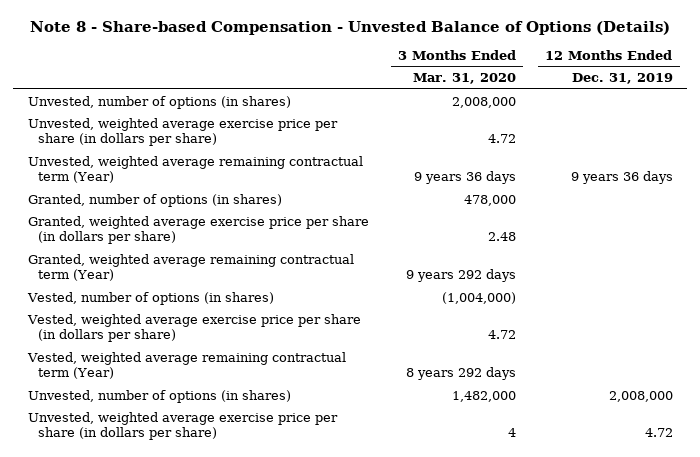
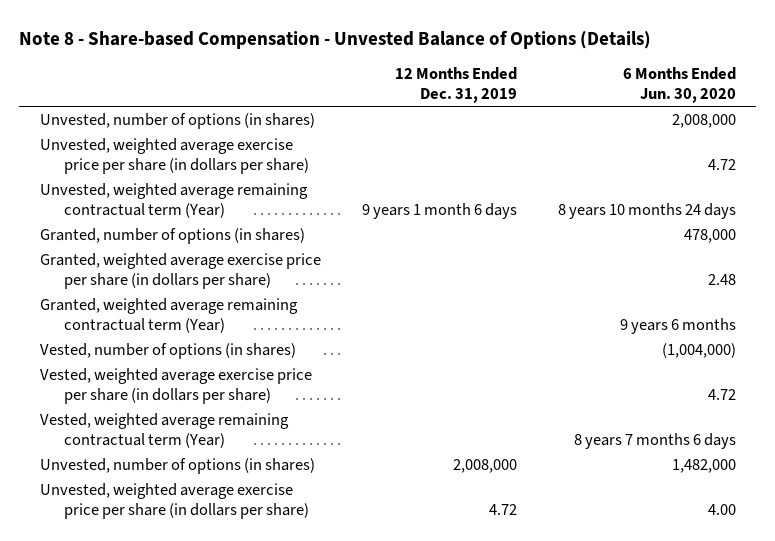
- | 3 Months Ended Mar. 31, 2020 | 12 Months Ended Dec. 31, 2019
+ | 12 Months Ended Dec. 31, 2019 | 6 Months Ended Jun. 30, 2020
- Unvested, weighted average remaining contractual term (Year) | 9 years 36 days | 9 years 36 days
+ Unvested, weighted average remaining contractual term (Year) | 9 years 1 month 6 days | 8 years 10 months 24 days

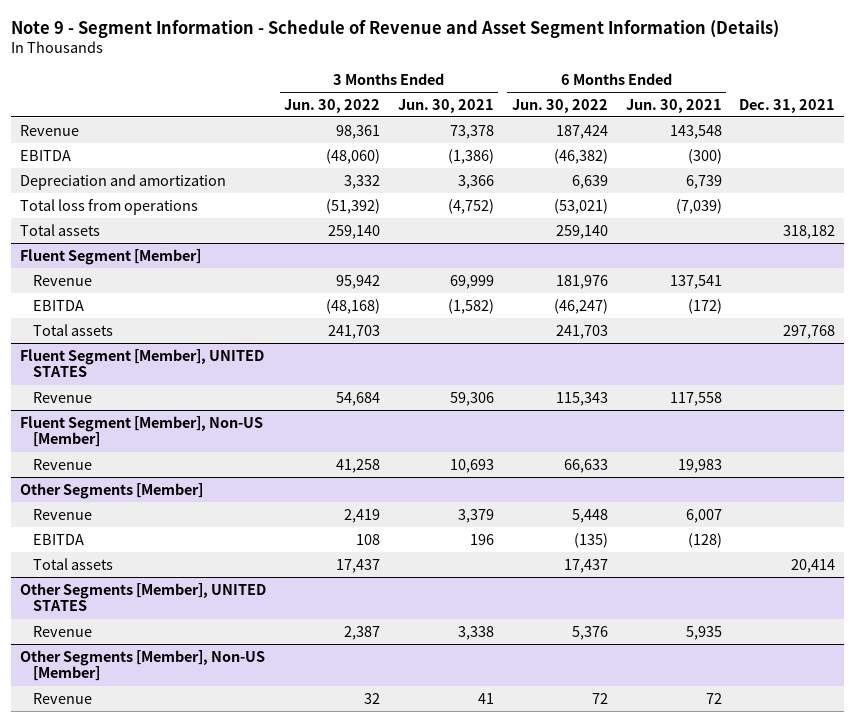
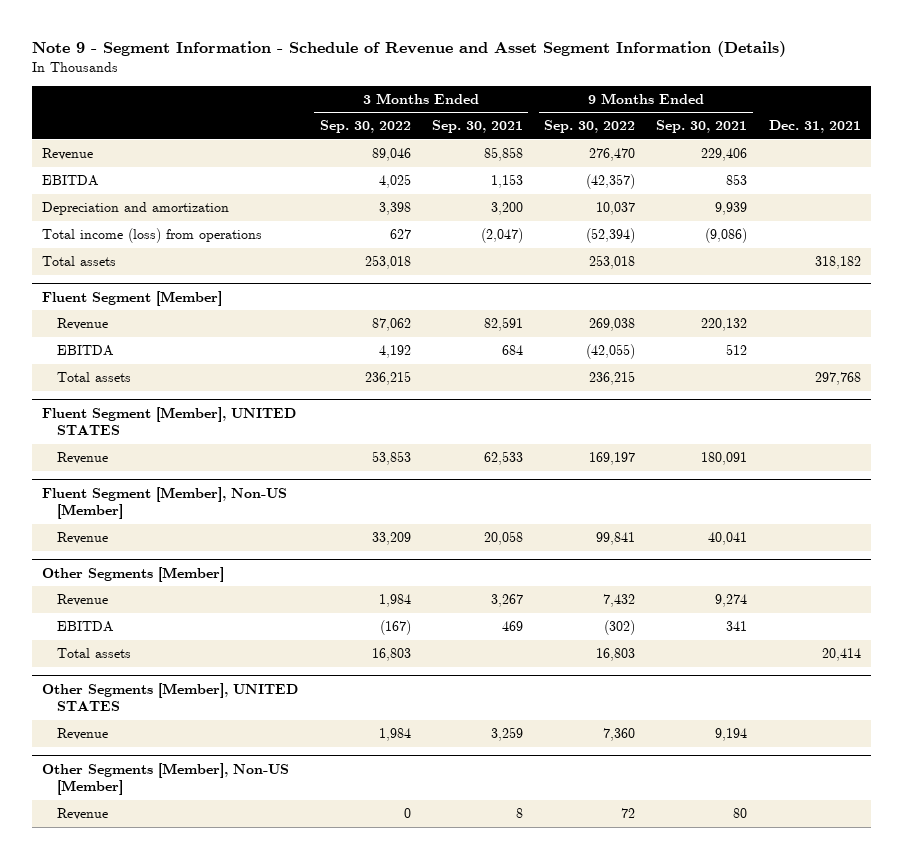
- | 3 Months Ended Jun. 30, 2022 | 3 Months Ended Jun. 30, 2021 | 6 Months Ended Jun. 30, 2022 | 6 Months Ended Jun. 30, 2021 | Dec. 31, 2021
+ | 3 Months Ended Sep. 30, 2022 | 3 Months Ended Sep. 30, 2021 | 9 Months Ended Sep. 30, 2022 | 9 Months Ended Sep. 30, 2021 | Dec. 31, 2021
- Total loss from operations | (51,392) | (4,752) | (53,021) | (7,039) |
+ Total income (loss) from operations | 627 | (2,047) | (52,394) | (9,086) |

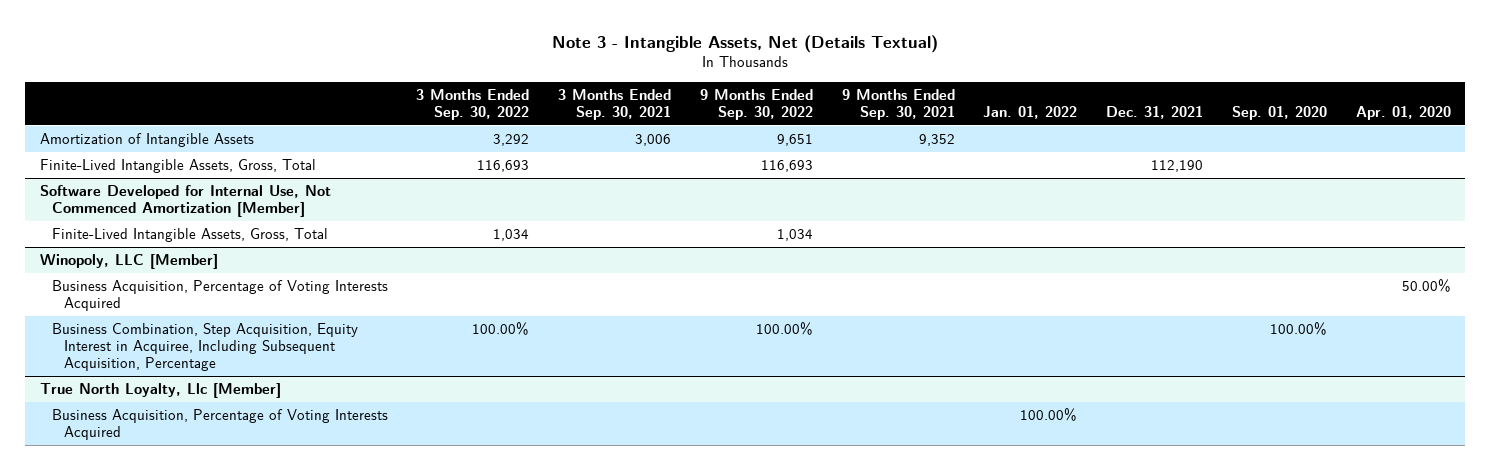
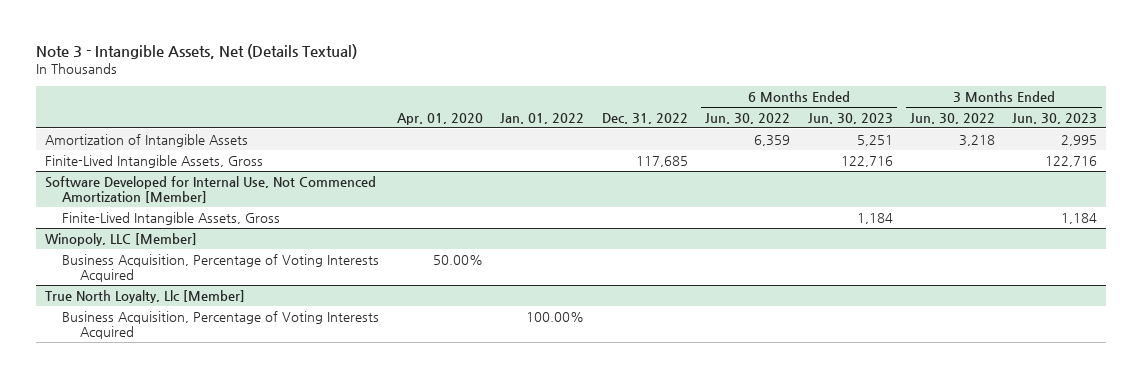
- | 3 Months Ended Sep. 30, 2022 | 3 Months Ended Sep. 30, 2021 | 9 Months Ended Sep. 30, 2022 | 9 Months Ended Sep. 30, 2021 | Jan. 01, 2022 | Dec. 31, 2021 | Sep. 01, 2020 | Apr. 01, 2020
+ | Apr. 01, 2020 | Jan. 01, 2022 | Dec. 31, 2022 | 6 Months Ended Jun. 30, 2022 | 6 Months Ended Jun. 30, 2023 | 3 Months Ended Jun. 30, 2022 | 3 Months Ended Jun. 30, 2023
- Finite-Lived Intangible Assets, Gross, Total | 116,693 | | 116,693 | | | 112,190 | |
+ Finite-Lived Intangible Assets, Gross | | | 117,685 | | 122,716 | | 122,716
@ Software Developed for Internal Use, Not Commenced Amortization [Member]
- Finite-Lived Intangible Assets, Gross, Total | 1,034 | | 1,034 | | | | |
+ Finite-Lived Intangible Assets, Gross | | | | | 1,184 | | 1,184
@ Winopoly, LLC [Member]
- Business Combination, Step Acquisition, Equity Interest in Acquiree, Including Subsequent Acquisition, Percentage | 100.00% | | 100.00% | | | | 100.00% |

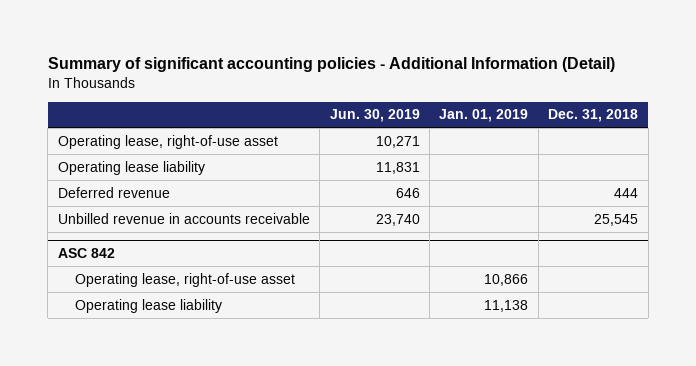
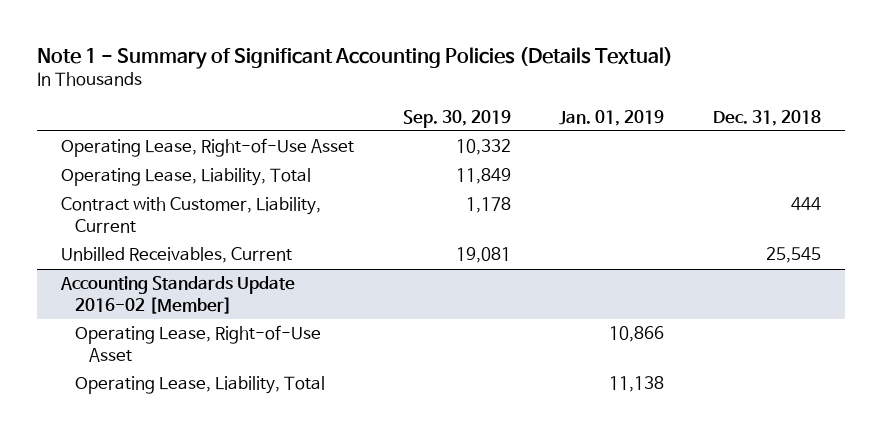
- Summary of significant accounting policies - Additional Information (Detail)
+ Note 1 - Summary of Significant Accounting Policies (Details Textual)
- | Jun. 30, 2019 | Jan. 01, 2019 | Dec. 31, 2018
+ | Sep. 30, 2019 | Jan. 01, 2019 | Dec. 31, 2018
- Operating lease, right-of-use asset | 10,271 | |
- Operating lease liability | 11,831 | |
- Deferred revenue | 646 | | 444
- Unbilled revenue in accounts receivable | 23,740 | | 25,545
- ASC 842
- Operating lease, right-of-use asset | | 10,866 |
- Operating lease liability | | 11,138 |
+ Operating Lease, Right-of-Use Asset | 10,332 | |
+ Operating Lease, Liability, Total | 11,849 | |
+ Contract with Customer, Liability, Current | 1,178 | | 444
+ Unbilled Receivables, Current | 19,081 | | 25,545
+ Accounting Standards Update 2016-02 [Member]
+ Operating Lease, Right-of-Use Asset | | 10,866 |
+ Operating Lease, Liability, Total | | 11,138 |

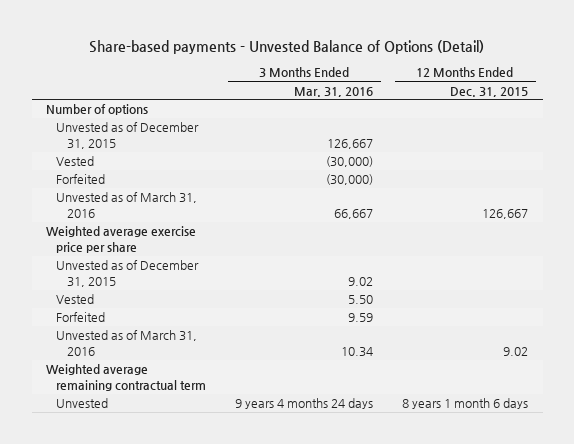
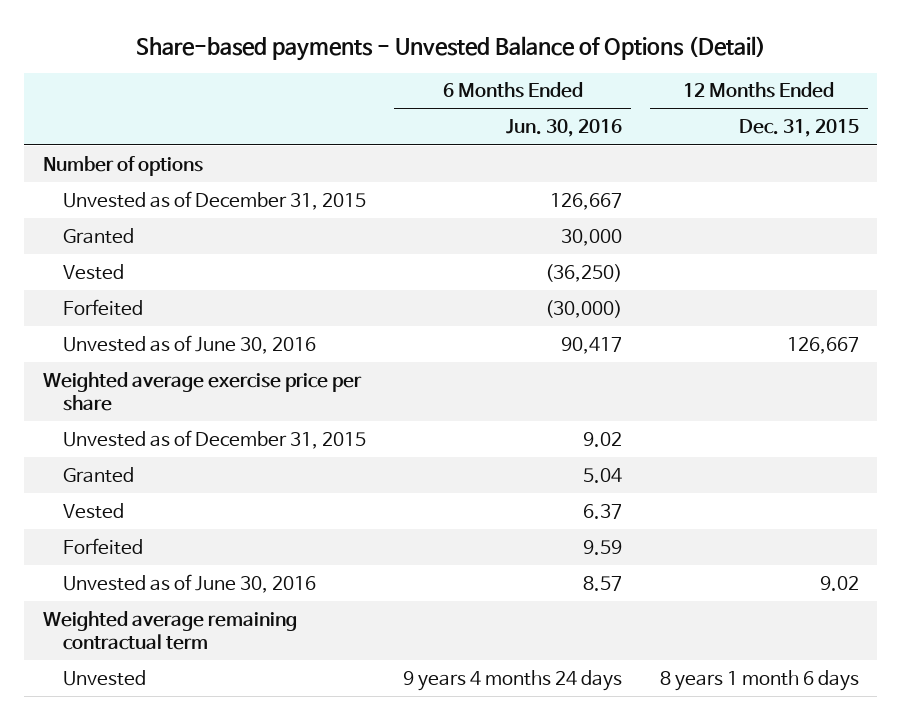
- | 3 Months Ended Mar. 31, 2016 | 12 Months Ended Dec. 31, 2015
+ | 6 Months Ended Jun. 30, 2016 | 12 Months Ended Dec. 31, 2015
+ Granted | 30,000 |
- Unvested as of March 31, 2016 | 66,667 | 126,667
+ Unvested as of June 30, 2016 | 90,417 | 126,667
+ Granted | 5.04 |
- Unvested as of March 31, 2016 | 10.34 | 9.02
+ Unvested as of June 30, 2016 | 8.57 | 9.02

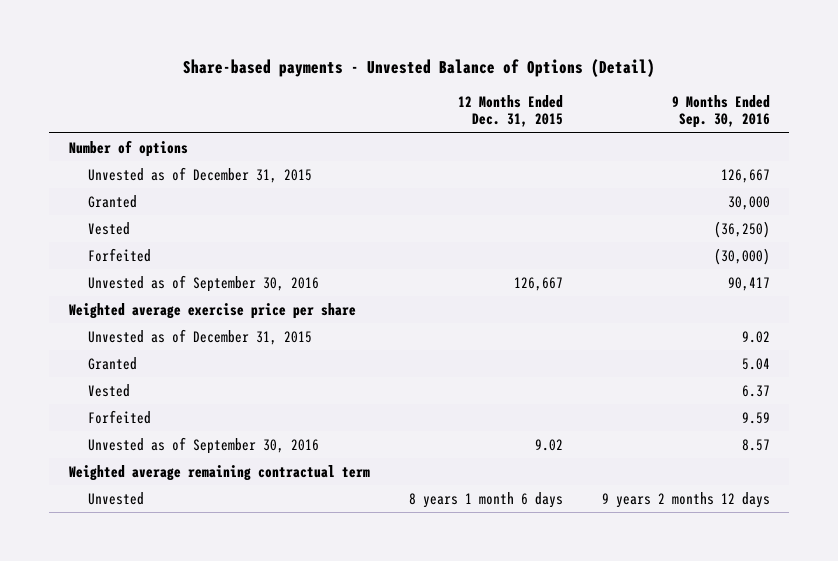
- | 6 Months Ended Jun. 30, 2016 | 12 Months Ended Dec. 31, 2015
+ | 12 Months Ended Dec. 31, 2015 | 9 Months Ended Sep. 30, 2016
- Unvested as of June 30, 2016 | 90,417 | 126,667
+ Unvested as of September 30, 2016 | 126,667 | 90,417
- Unvested as of June 30, 2016 | 8.57 | 9.02
+ Unvested as of September 30, 2016 | 9.02 | 8.57

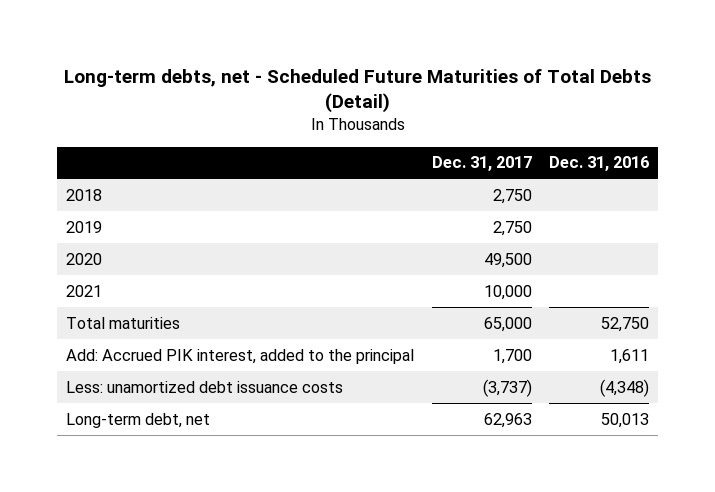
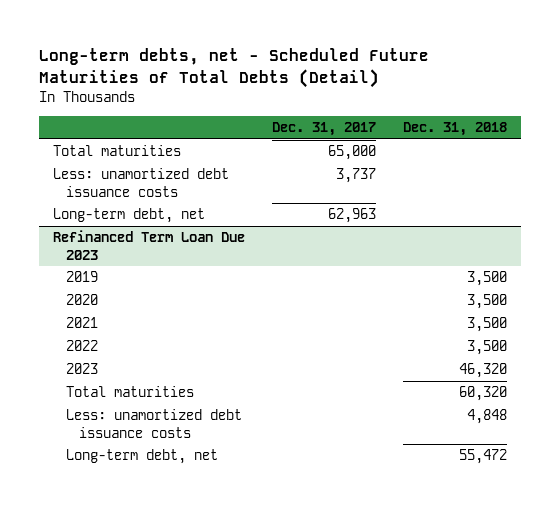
- | Dec. 31, 2017 | Dec. 31, 2016
+ | Dec. 31, 2017 | Dec. 31, 2018
- 2018 | 2,750 |
- 2019 | 2,750 |
- 2020 | 49,500 |
- 2021 | 10,000 |
- Add: Accrued PIK interest, added to the principal | 1,700 | 1,611
- Less: unamortized debt issuance costs | (3,737) | (4,348)
+ Less: unamortized debt issuance costs | 3,737 |
+ Refinanced Term Loan Due 2023
+ 2019 | | 3,500
+ 2020 | | 3,500
+ 2021 | | 3,500
+ 2022 | | 3,500
+ 2023 | | 46,320
+ Total maturities | | 60,320
+ Less: unamortized debt issuance costs | | 4,848
+ Long-term debt, net | | 55,472

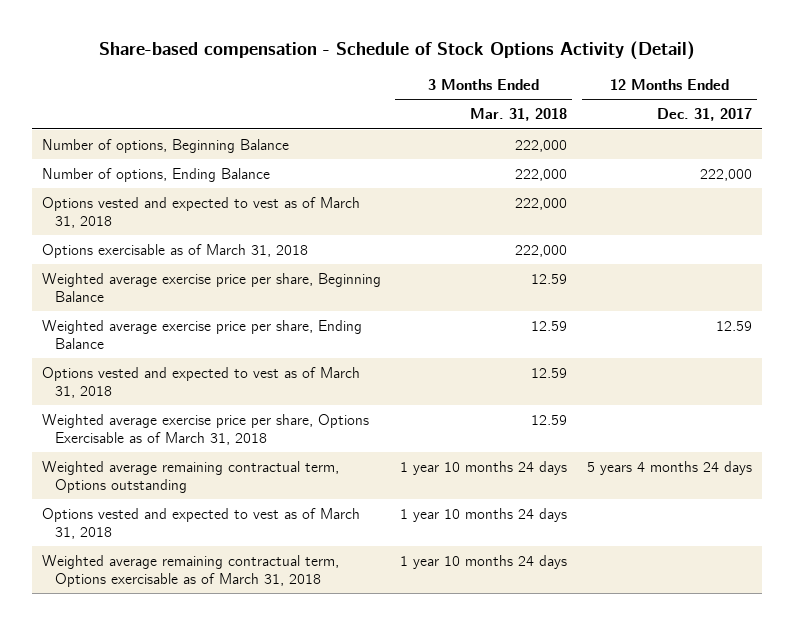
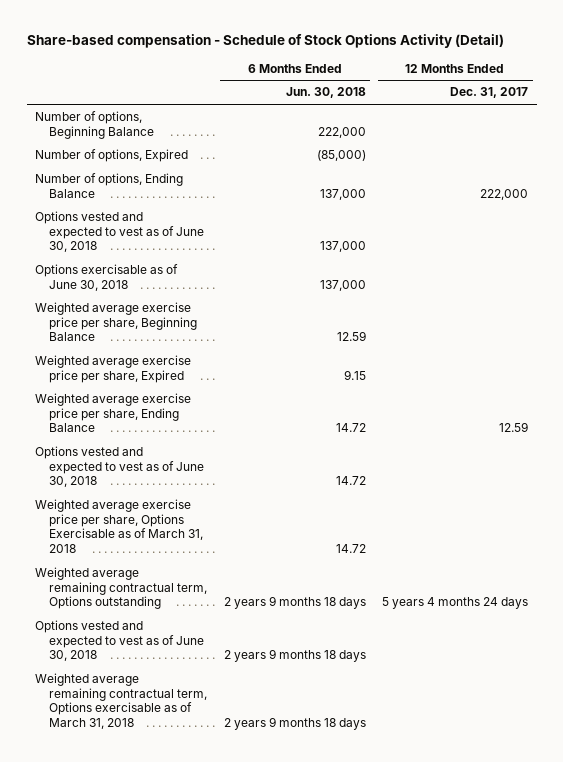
- | 3 Months Ended Mar. 31, 2018 | 12 Months Ended Dec. 31, 2017
+ | 6 Months Ended Jun. 30, 2018 | 12 Months Ended Dec. 31, 2017
+ Number of options, Expired | (85,000) |
- Options vested and expected to vest as of March 31, 2018 | 222,000 |
- Options exercisable as of March 31, 2018 | 222,000 |
+ Options vested and expected to vest as of June 30, 2018 | 137,000 |
+ Options exercisable as of June 30, 2018 | 137,000 |
+ Weighted average exercise price per share, Expired | 9.15 |
- Options vested and expected to vest as of March 31, 2018 | 12.59 |
+ Options vested and expected to vest as of June 30, 2018 | 14.72 |
- Options vested and expected to vest as of March 31, 2018 | 1 year 10 months 24 days |
+ Options vested and expected to vest as of June 30, 2018 | 2 years 9 months 18 days |

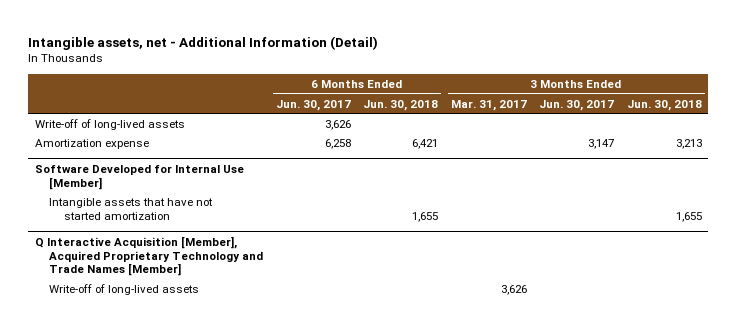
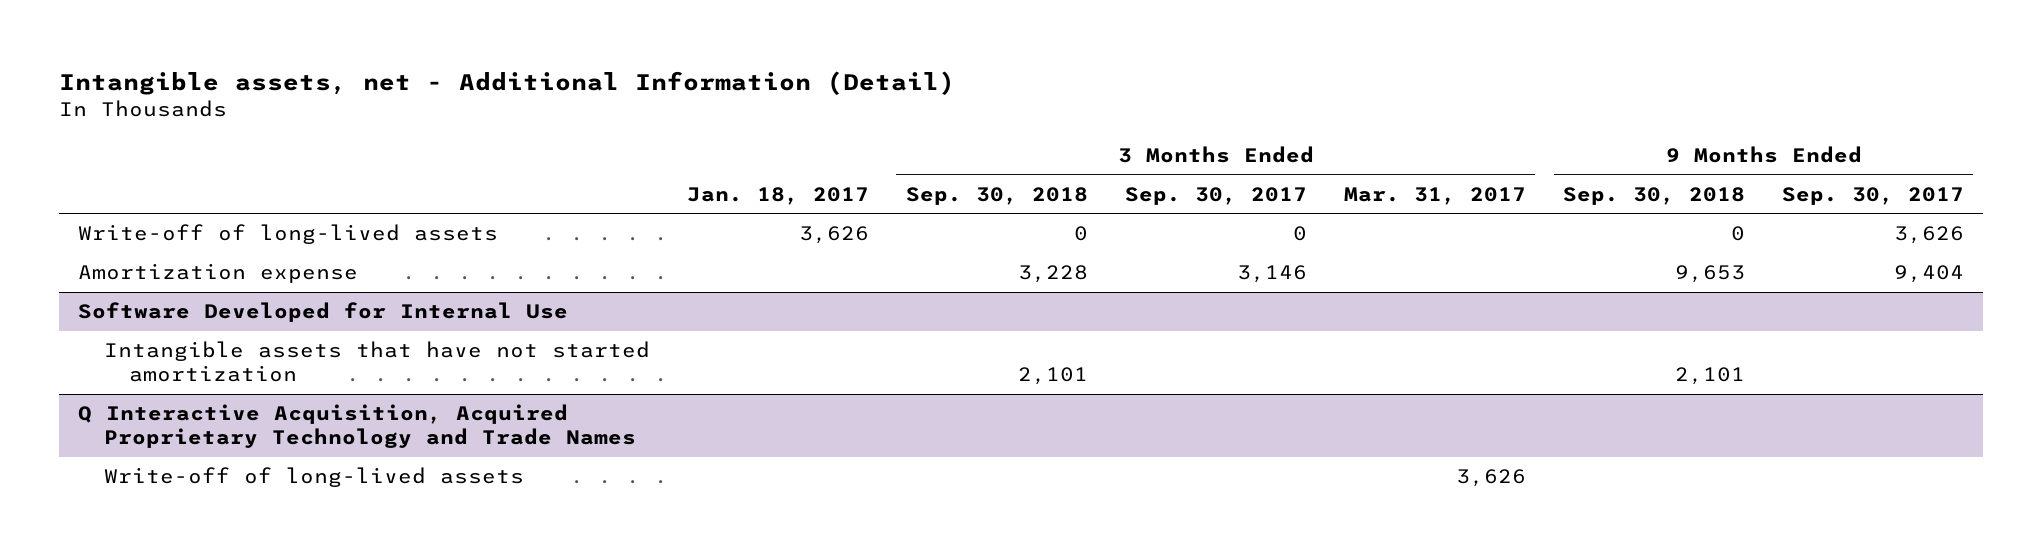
- | 6 Months Ended Jun. 30, 2017 | 6 Months Ended Jun. 30, 2018 | 3 Months Ended Mar. 31, 2017 | 3 Months Ended Jun. 30, 2017 | 3 Months Ended Jun. 30, 2018
+ | Jan. 18, 2017 | 3 Months Ended Sep. 30, 2018 | 3 Months Ended Sep. 30, 2017 | 3 Months Ended Mar. 31, 2017 | 9 Months Ended Sep. 30, 2018 | 9 Months Ended Sep. 30, 2017
- Software Developed for Internal Use [Member]
+ Software Developed for Internal Use
- Q Interactive Acquisition [Member], Acquired Proprietary Technology and Trade Names [Member]
+ Q Interactive Acquisition, Acquired Proprietary Technology and Trade Names

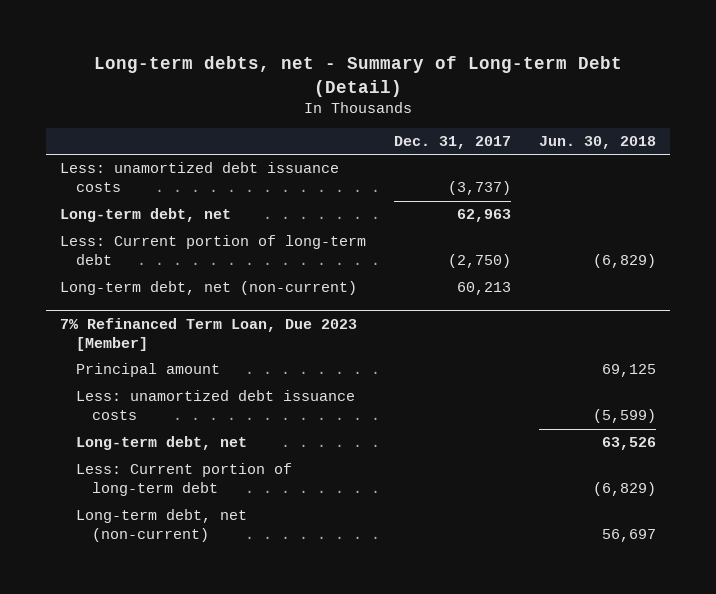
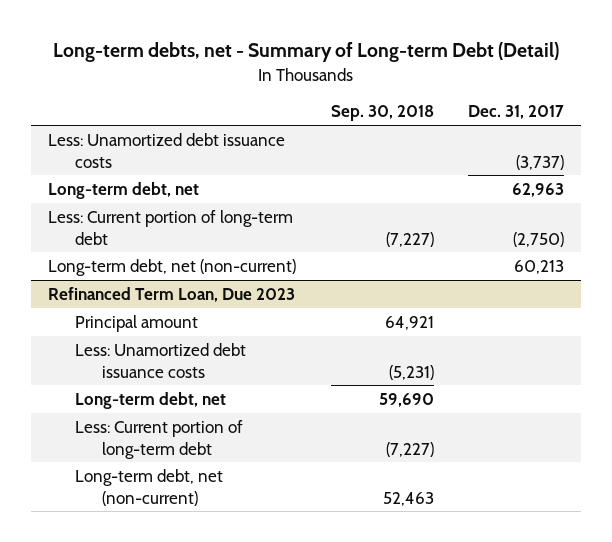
- | Dec. 31, 2017 | Jun. 30, 2018
+ | Sep. 30, 2018 | Dec. 31, 2017
- Less: unamortized debt issuance costs | (3,737) |
+ Less: Unamortized debt issuance costs | | (3,737)
- 7% Refinanced Term Loan, Due 2023 [Member]
- Principal amount | | 69,125
- Less: unamortized debt issuance costs | | (5,599)
- Long-term debt, net | | 63,526
- Less: Current portion of long-term debt | | (6,829)
- Long-term debt, net (non-current) | | 56,697
+ Refinanced Term Loan, Due 2023
+ Principal amount | 64,921 |
+ Less: Unamortized debt issuance costs | (5,231) |
+ Long-term debt, net | 59,690 |
+ Less: Current portion of long-term debt | (7,227) |
+ Long-term debt, net (non-current) | 52,463 |

